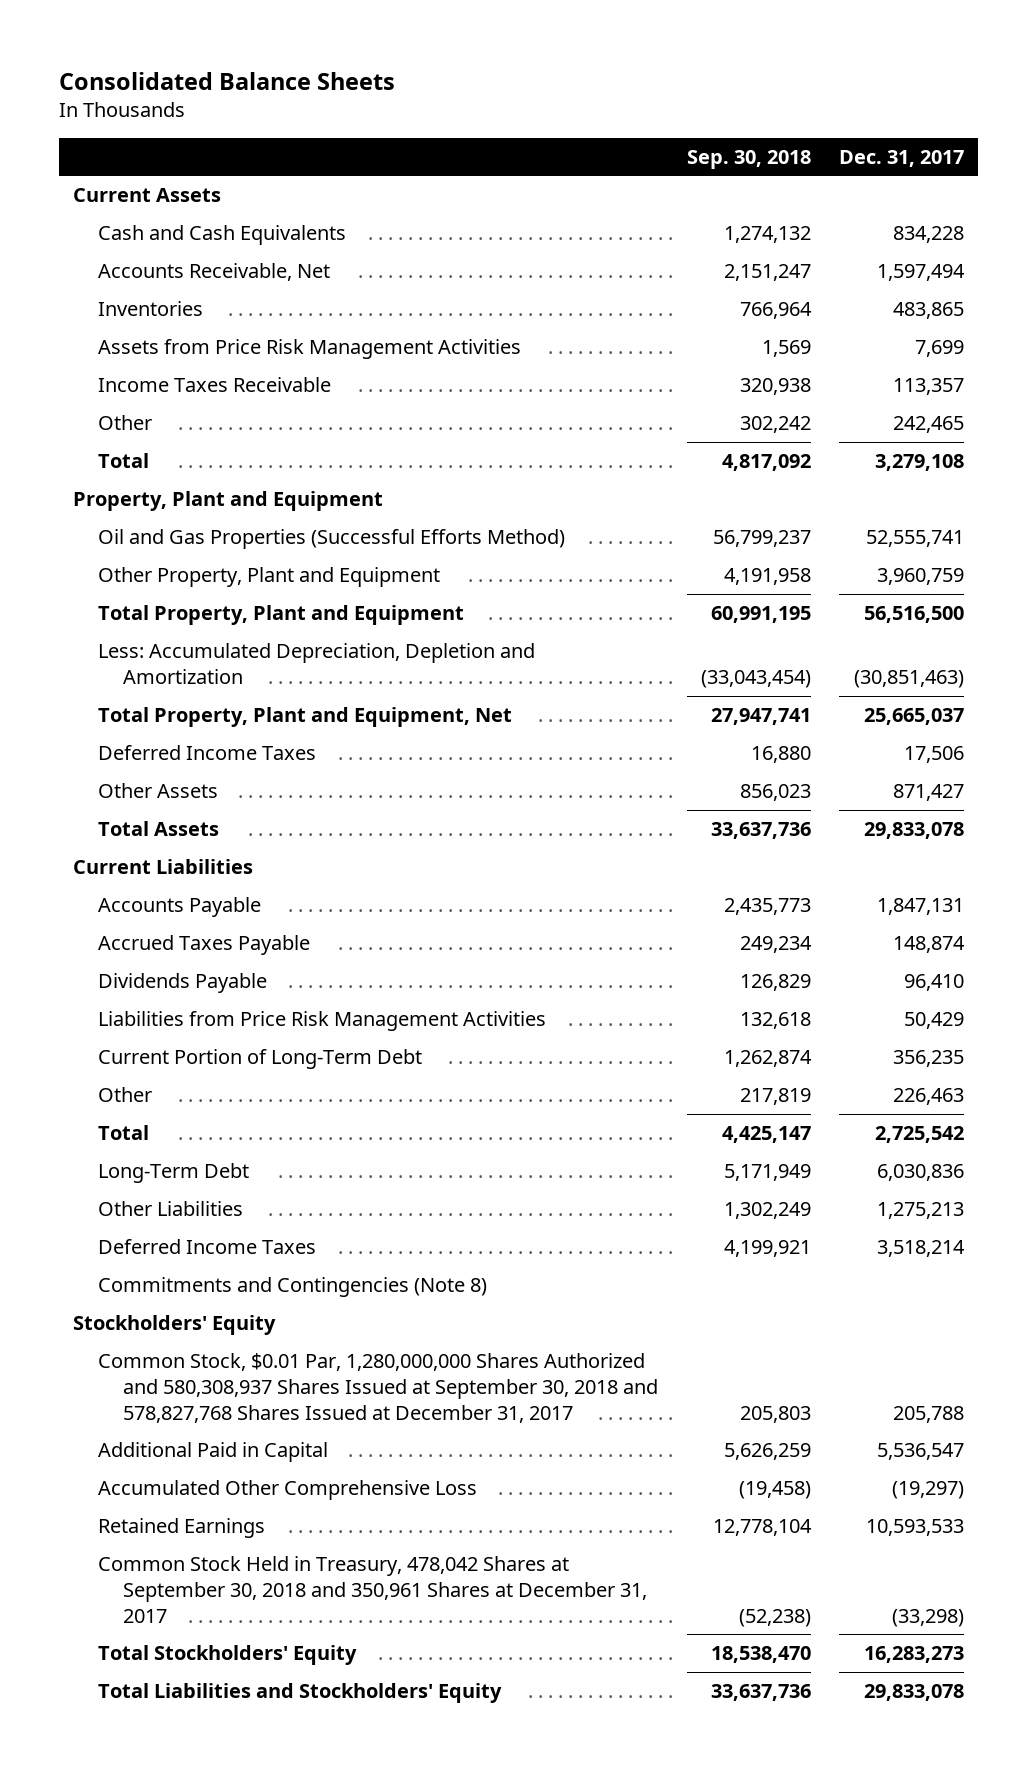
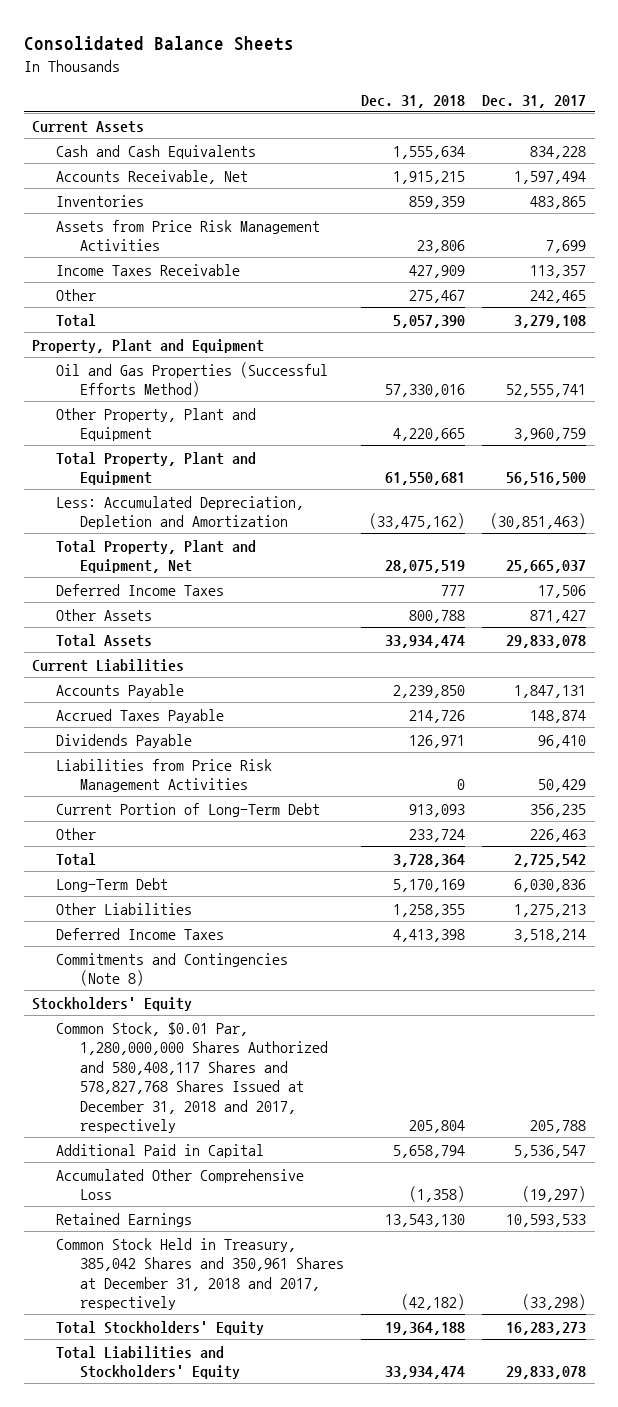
- | Sep. 30, 2018 | Dec. 31, 2017
+ | Dec. 31, 2018 | Dec. 31, 2017
- Common Stock, $0.01 Par, 1,280,000,000 Shares Authorized and 580,308,937 Shares Issued at September 30, 2018 and 578,827,768 Shares Issued at December 31, 2017 | 205,803 | 205,788
+ Common Stock, $0.01 Par, 1,280,000,000 Shares Authorized and 580,408,117 Shares and 578,827,768 Shares Issued at December 31, 2018 and 2017, respectively | 205,804 | 205,788
- Common Stock Held in Treasury, 478,042 Shares at September 30, 2018 and 350,961 Shares at December 31, 2017 | (52,238) | (33,298)
+ Common Stock Held in Treasury, 385,042 Shares and 350,961 Shares at December 31, 2018 and 2017, respectively | (42,182) | (33,298)

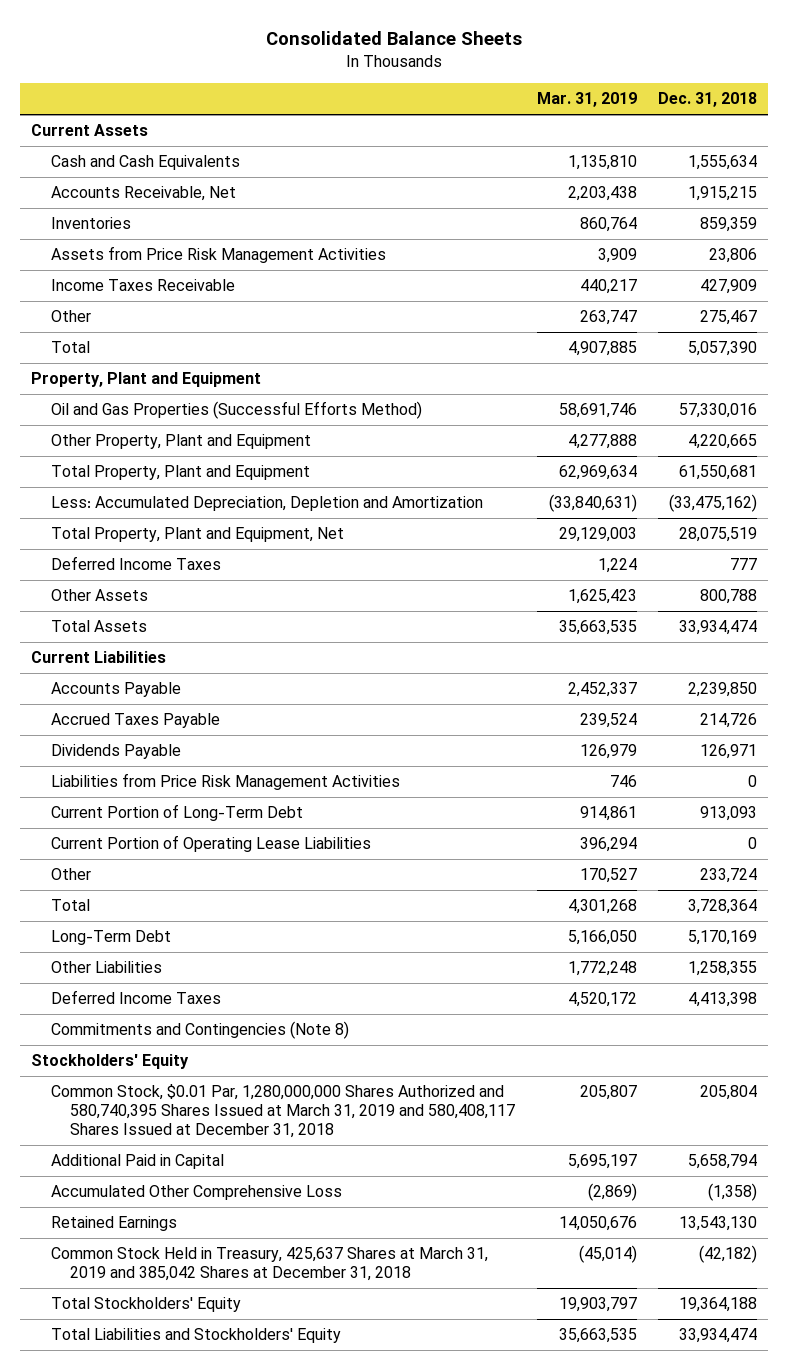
- | Dec. 31, 2018 | Dec. 31, 2017
+ | Mar. 31, 2019 | Dec. 31, 2018
+ Current Portion of Operating Lease Liabilities | 396,294 | 0
- Common Stock, $0.01 Par, 1,280,000,000 Shares Authorized and 580,408,117 Shares and 578,827,768 Shares Issued at December 31, 2018 and 2017, respectively | 205,804 | 205,788
+ Common Stock, $0.01 Par, 1,280,000,000 Shares Authorized and 580,740,395 Shares Issued at March 31, 2019 and 580,408,117 Shares Issued at December 31, 2018 | 205,807 | 205,804
- Common Stock Held in Treasury, 385,042 Shares and 350,961 Shares at December 31, 2018 and 2017, respectively | (42,182) | (33,298)
+ Common Stock Held in Treasury, 425,637 Shares at March 31, 2019 and 385,042 Shares at December 31, 2018 | (45,014) | (42,182)

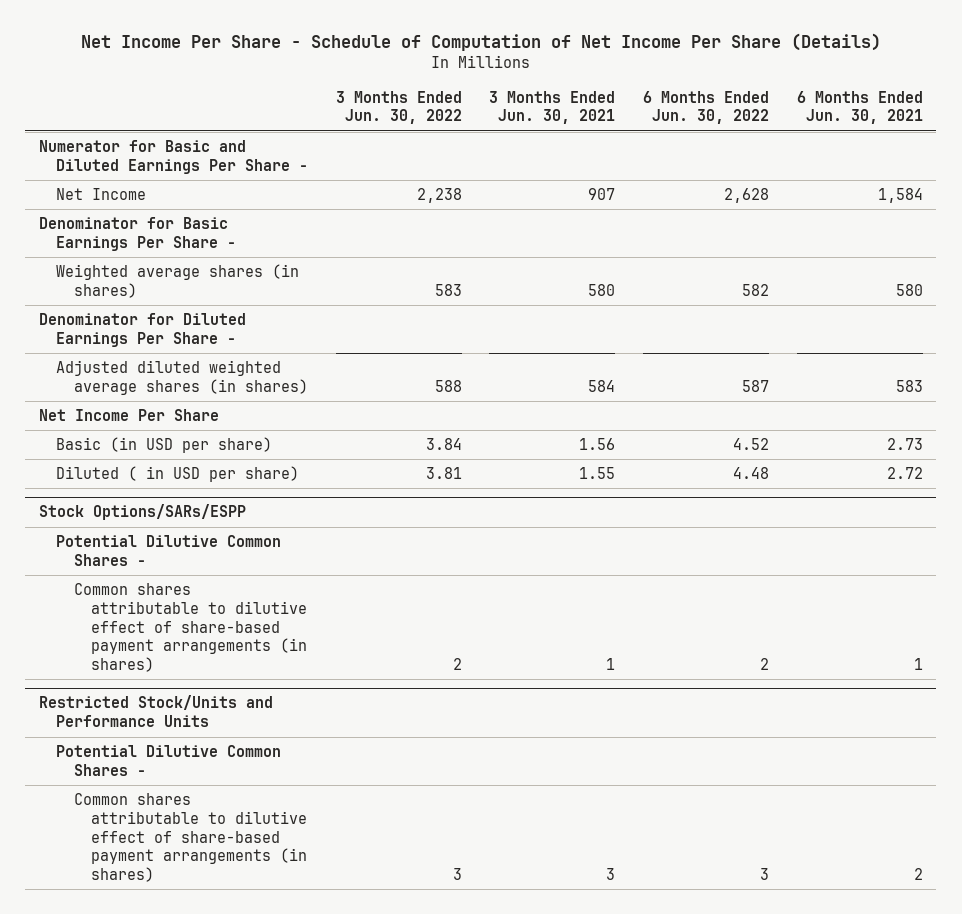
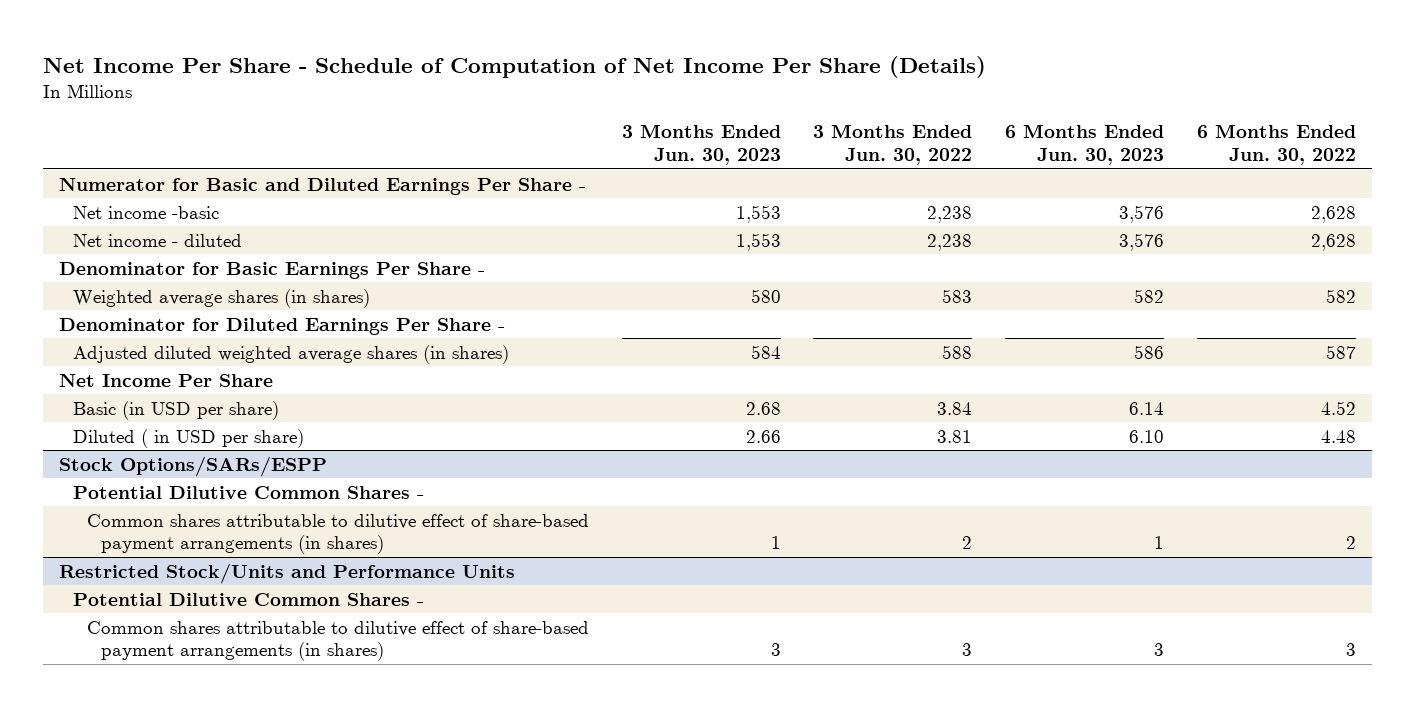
- | 3 Months Ended Jun. 30, 2022 | 3 Months Ended Jun. 30, 2021 | 6 Months Ended Jun. 30, 2022 | 6 Months Ended Jun. 30, 2021
+ | 3 Months Ended Jun. 30, 2023 | 3 Months Ended Jun. 30, 2022 | 6 Months Ended Jun. 30, 2023 | 6 Months Ended Jun. 30, 2022
- Net Income | 2,238 | 907 | 2,628 | 1,584
+ Net income -basic | 1,553 | 2,238 | 3,576 | 2,628
+ Net income - diluted | 1,553 | 2,238 | 3,576 | 2,628

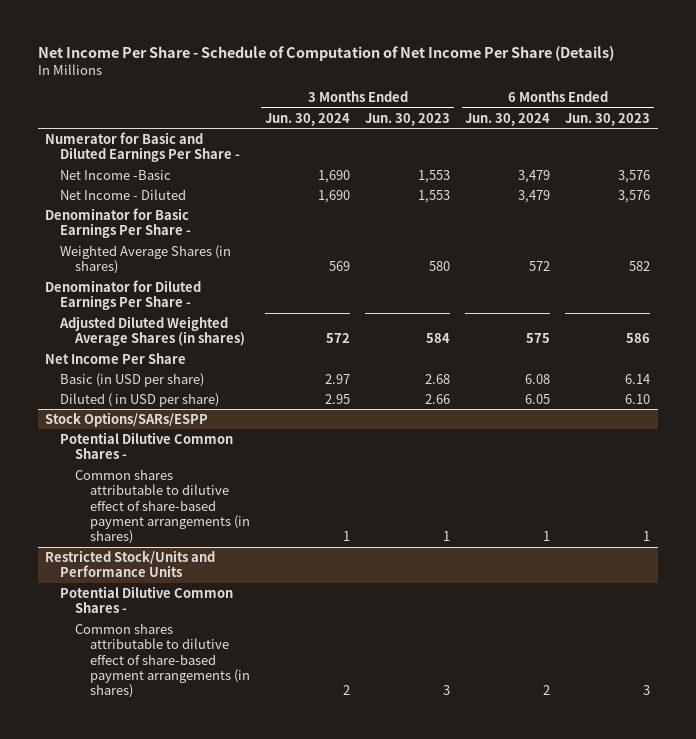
- | 3 Months Ended Jun. 30, 2023 | 3 Months Ended Jun. 30, 2022 | 6 Months Ended Jun. 30, 2023 | 6 Months Ended Jun. 30, 2022
+ | 3 Months Ended Jun. 30, 2024 | 3 Months Ended Jun. 30, 2023 | 6 Months Ended Jun. 30, 2024 | 6 Months Ended Jun. 30, 2023
- Net income -basic | 1,553 | 2,238 | 3,576 | 2,628
- Net income - diluted | 1,553 | 2,238 | 3,576 | 2,628
+ Net Income -Basic | 1,690 | 1,553 | 3,479 | 3,576
+ Net Income - Diluted | 1,690 | 1,553 | 3,479 | 3,576
- Weighted average shares (in shares) | 580 | 583 | 582 | 582
+ Weighted Average Shares (in shares) | 569 | 580 | 572 | 582
- Adjusted diluted weighted average shares (in shares) | 584 | 588 | 586 | 587
+ Adjusted Diluted Weighted Average Shares (in shares) | 572 | 584 | 575 | 586

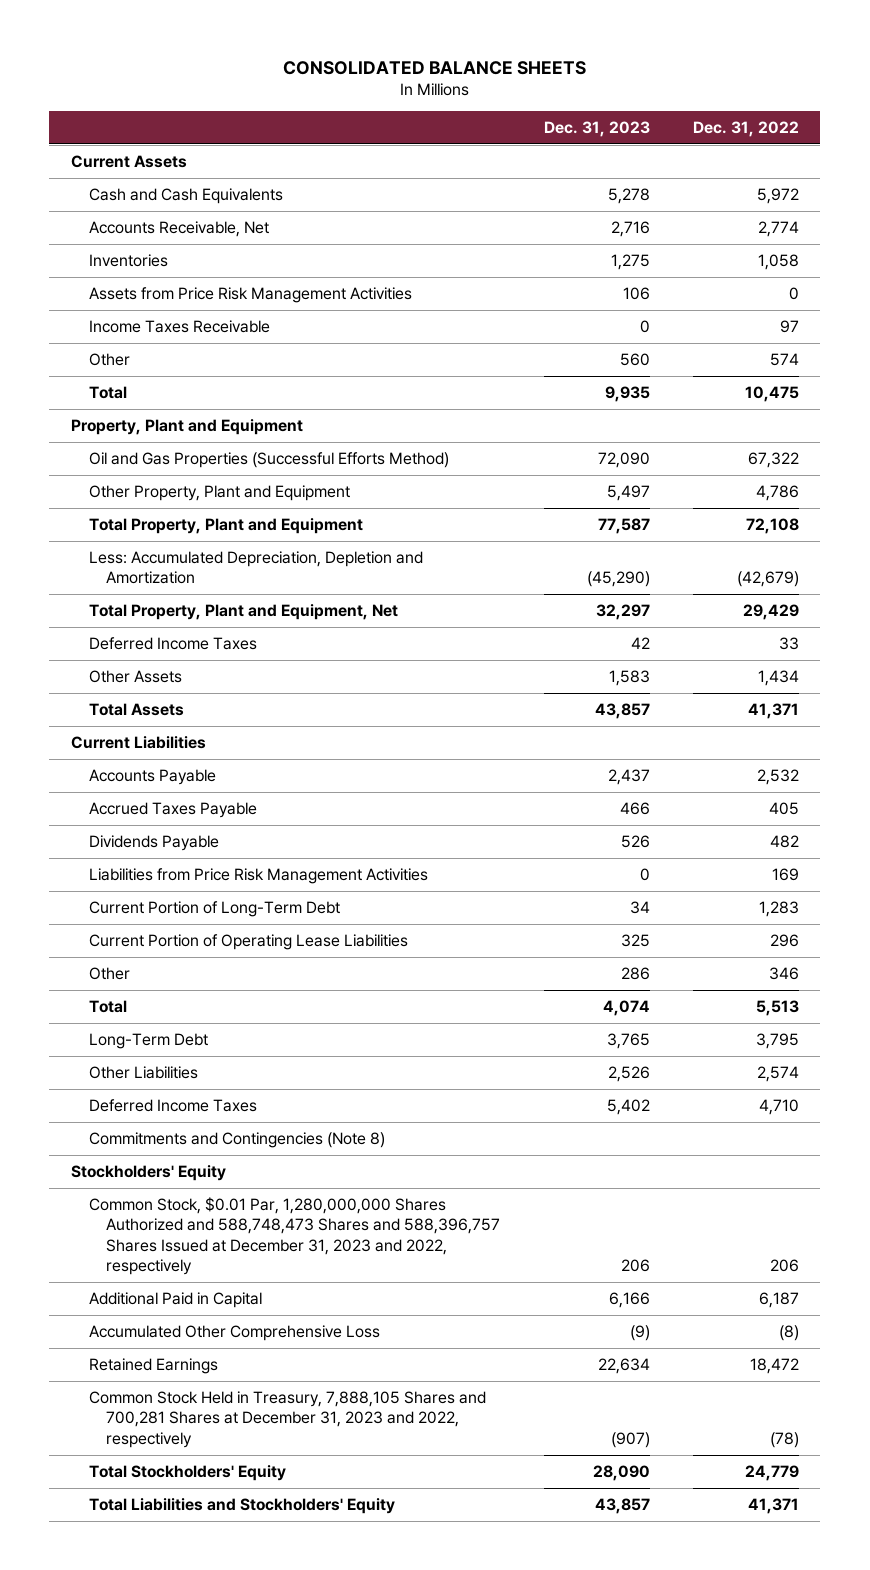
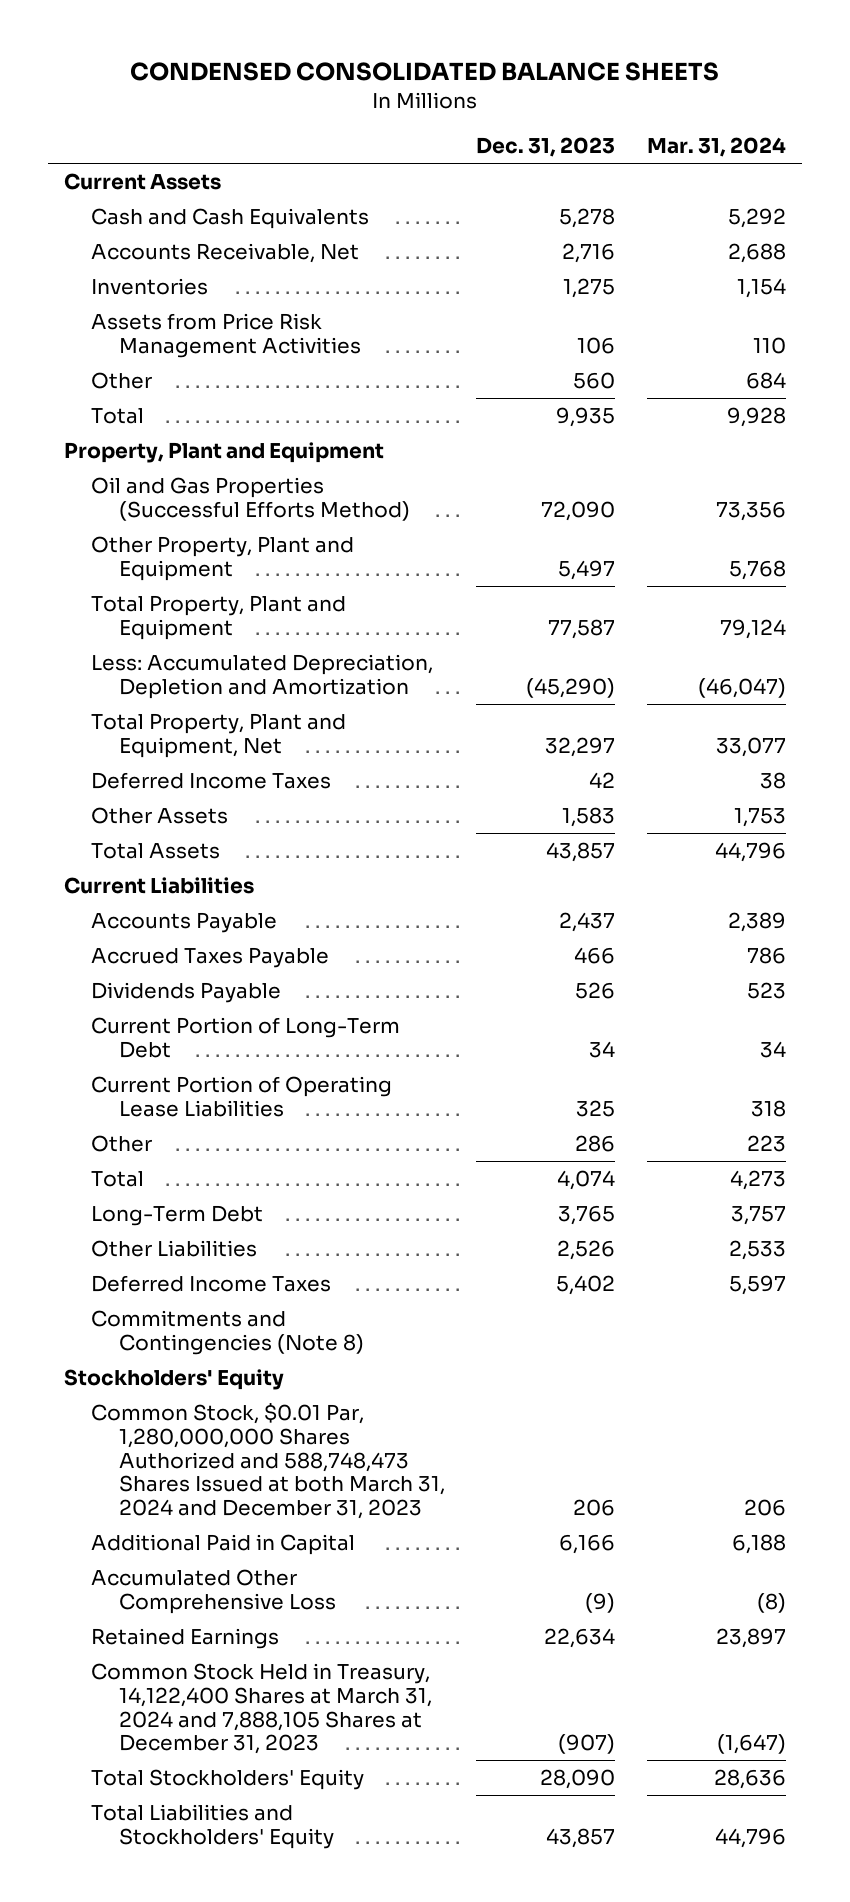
- CONSOLIDATED BALANCE SHEETS
+ CONDENSED CONSOLIDATED BALANCE SHEETS
- | Dec. 31, 2023 | Dec. 31, 2022
+ | Dec. 31, 2023 | Mar. 31, 2024
- Income Taxes Receivable | 0 | 97
- Liabilities from Price Risk Management Activities | 0 | 169
- Common Stock, $0.01 Par, 1,280,000,000 Shares Authorized and 588,748,473 Shares and 588,396,757 Shares Issued at December 31, 2023 and 2022, respectively | 206 | 206
+ Common Stock, $0.01 Par, 1,280,000,000 Shares Authorized and 588,748,473 Shares Issued at both March 31, 2024 and December 31, 2023 | 206 | 206
- Common Stock Held in Treasury, 7,888,105 Shares and 700,281 Shares at December 31, 2023 and 2022, respectively | (907) | (78)
+ Common Stock Held in Treasury, 14,122,400 Shares at March 31, 2024 and 7,888,105 Shares at December 31, 2023 | (907) | (1,647)

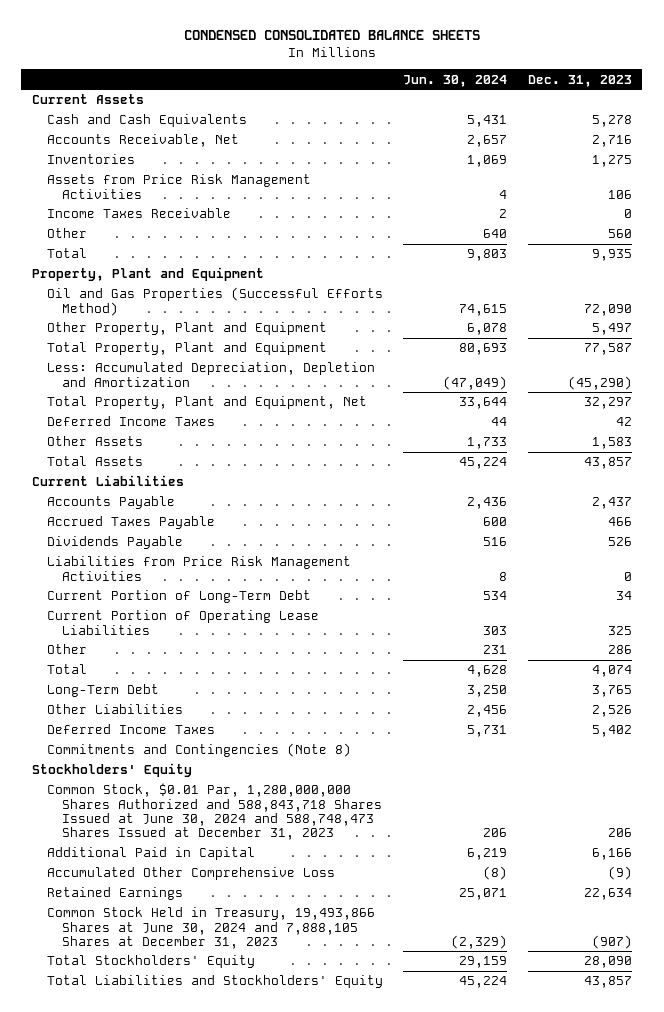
- | Dec. 31, 2023 | Mar. 31, 2024
+ | Jun. 30, 2024 | Dec. 31, 2023
+ Income Taxes Receivable | 2 | 0
+ Liabilities from Price Risk Management Activities | 8 | 0
- Common Stock, $0.01 Par, 1,280,000,000 Shares Authorized and 588,748,473 Shares Issued at both March 31, 2024 and December 31, 2023 | 206 | 206
+ Common Stock, $0.01 Par, 1,280,000,000 Shares Authorized and 588,843,718 Shares Issued at June 30, 2024 and 588,748,473 Shares Issued at December 31, 2023 | 206 | 206
- Common Stock Held in Treasury, 14,122,400 Shares at March 31, 2024 and 7,888,105 Shares at December 31, 2023 | (907) | (1,647)
+ Common Stock Held in Treasury, 19,493,866 Shares at June 30, 2024 and 7,888,105 Shares at December 31, 2023 | (2,329) | (907)

